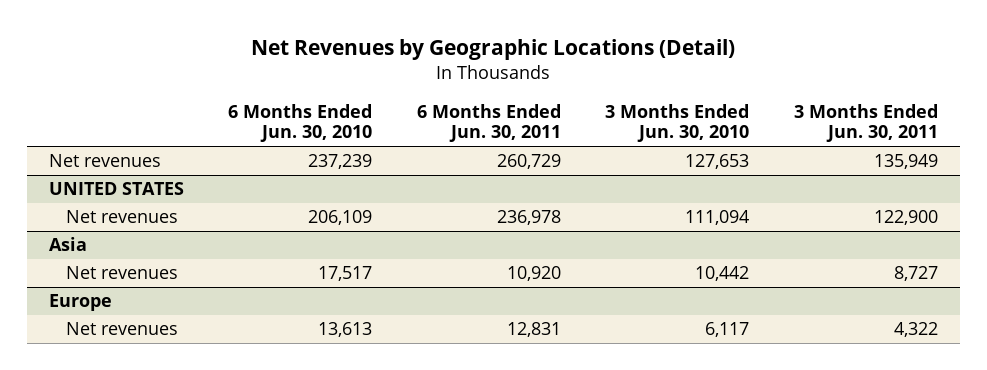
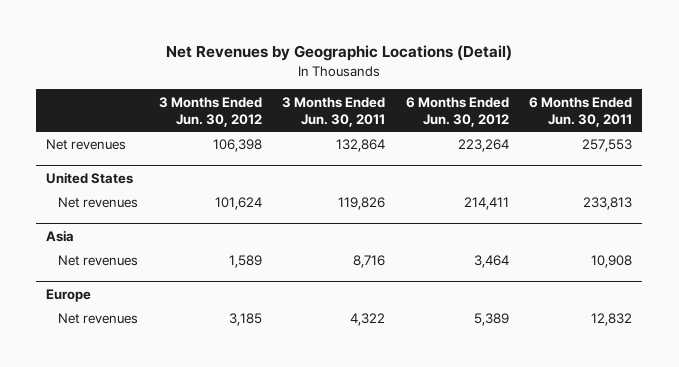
- | 6 Months Ended Jun. 30, 2010 | 6 Months Ended Jun. 30, 2011 | 3 Months Ended Jun. 30, 2010 | 3 Months Ended Jun. 30, 2011
+ | 3 Months Ended Jun. 30, 2012 | 3 Months Ended Jun. 30, 2011 | 6 Months Ended Jun. 30, 2012 | 6 Months Ended Jun. 30, 2011
- Net revenues | 237,239 | 260,729 | 127,653 | 135,949
- UNITED STATES
- Net revenues | 206,109 | 236,978 | 111,094 | 122,900
+ Net revenues | 106,398 | 132,864 | 223,264 | 257,553
+ United States
+ Net revenues | 101,624 | 119,826 | 214,411 | 233,813
@ Asia
- Net revenues | 17,517 | 10,920 | 10,442 | 8,727
+ Net revenues | 1,589 | 8,716 | 3,464 | 10,908
@ Europe
- Net revenues | 13,613 | 12,831 | 6,117 | 4,322
+ Net revenues | 3,185 | 4,322 | 5,389 | 12,832

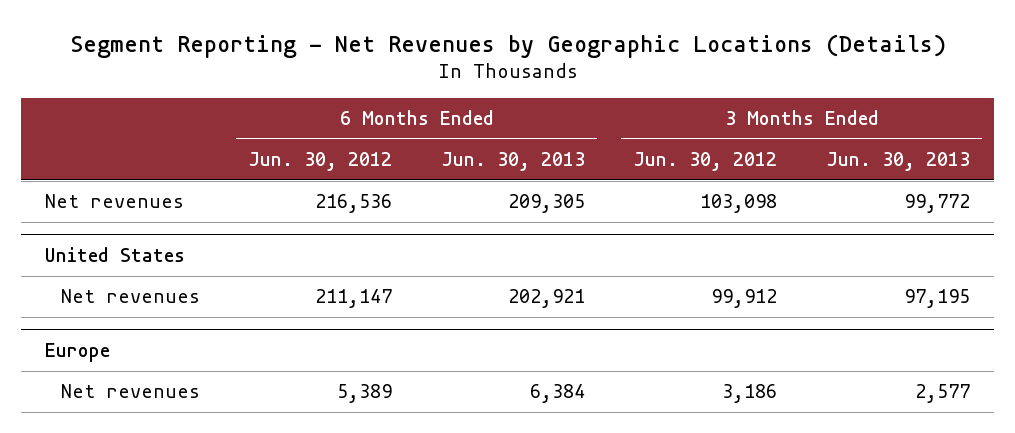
- Net Revenues by Geographic Locations (Detail)
+ Segment Reporting - Net Revenues by Geographic Locations (Details)
- | 3 Months Ended Jun. 30, 2012 | 3 Months Ended Jun. 30, 2011 | 6 Months Ended Jun. 30, 2012 | 6 Months Ended Jun. 30, 2011
+ | 6 Months Ended Jun. 30, 2012 | 6 Months Ended Jun. 30, 2013 | 3 Months Ended Jun. 30, 2012 | 3 Months Ended Jun. 30, 2013
- Net revenues | 106,398 | 132,864 | 223,264 | 257,553
+ Net revenues | 216,536 | 209,305 | 103,098 | 99,772
@ United States
- Net revenues | 101,624 | 119,826 | 214,411 | 233,813
- Asia
- Net revenues | 1,589 | 8,716 | 3,464 | 10,908
@ United States
+ Net revenues | 211,147 | 202,921 | 99,912 | 97,195
@ Europe
- Net revenues | 3,185 | 4,322 | 5,389 | 12,832
+ Net revenues | 5,389 | 6,384 | 3,186 | 2,577

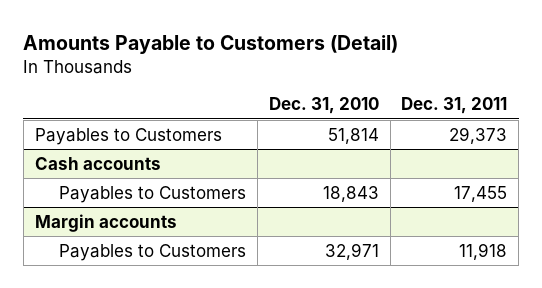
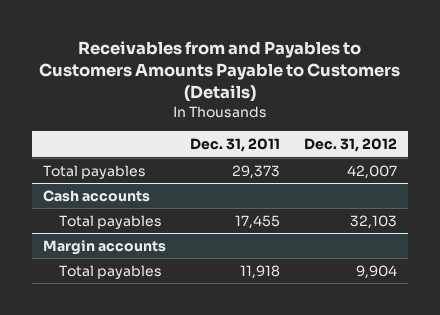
- Amounts Payable to Customers (Detail)
+ Receivables from and Payables to Customers Amounts Payable to Customers (Details)
- | Dec. 31, 2010 | Dec. 31, 2011
+ | Dec. 31, 2011 | Dec. 31, 2012
- Payables to Customers | 51,814 | 29,373
+ Total payables | 29,373 | 42,007
@ Cash accounts
- Payables to Customers | 18,843 | 17,455
+ Total payables | 17,455 | 32,103
@ Margin accounts
- Payables to Customers | 32,971 | 11,918
+ Total payables | 11,918 | 9,904

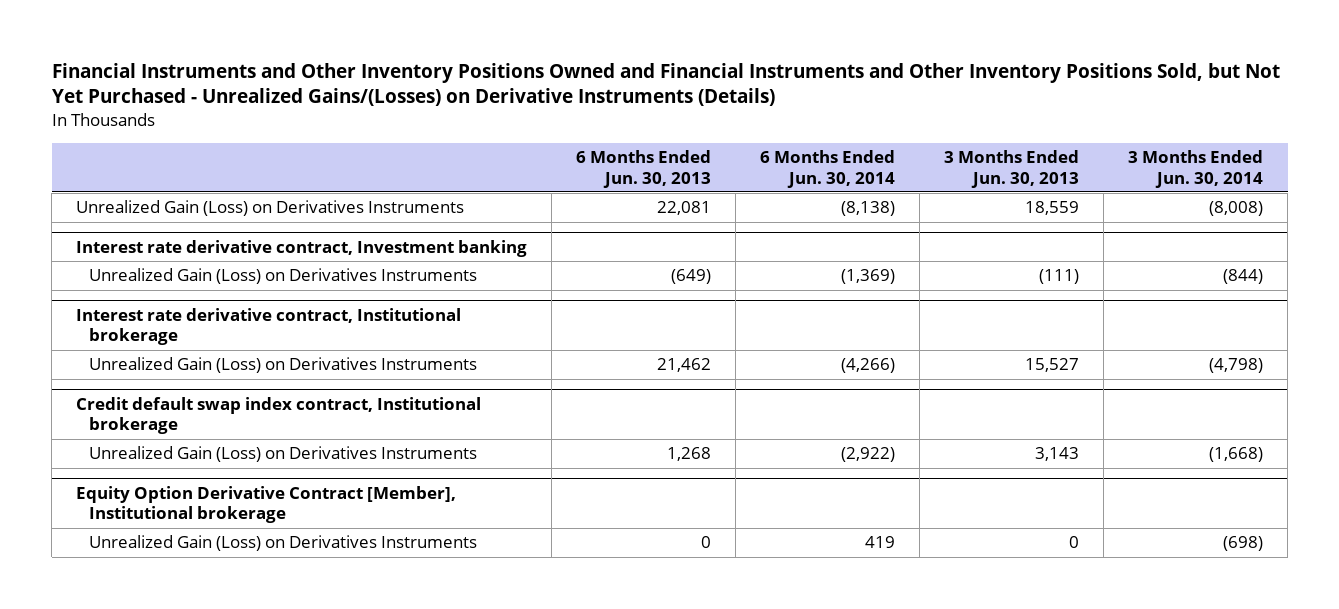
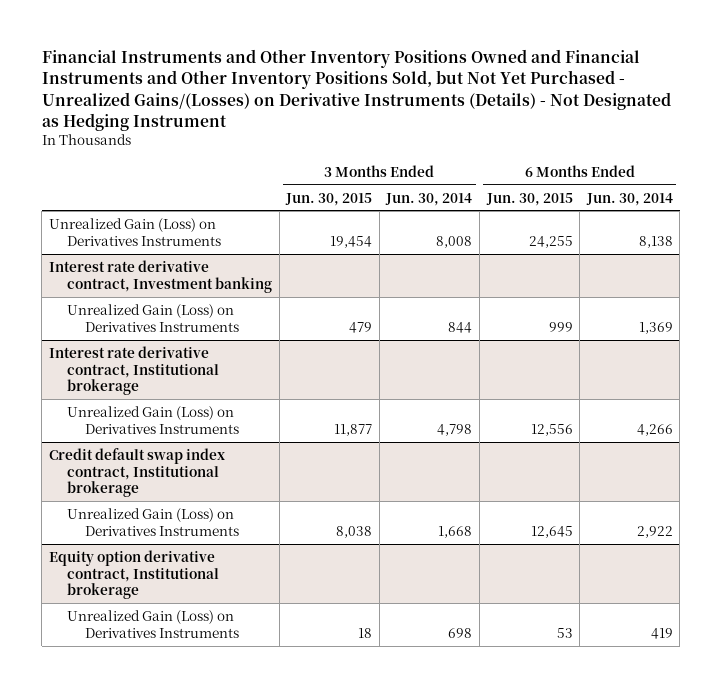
- Financial Instruments and Other Inventory Positions Owned and Financial Instruments and Other Inventory Positions Sold, but Not Yet Purchased - Unrealized Gains/(Losses) on Derivative Instruments (Details)
+ Financial Instruments and Other Inventory Positions Owned and Financial Instruments and Other Inventory Positions Sold, but Not Yet Purchased - Unrealized Gains/(Losses) on Derivative Instruments (Details) - Not Designated as Hedging Instrument
- | 6 Months Ended Jun. 30, 2013 | 6 Months Ended Jun. 30, 2014 | 3 Months Ended Jun. 30, 2013 | 3 Months Ended Jun. 30, 2014
+ | 3 Months Ended Jun. 30, 2015 | 3 Months Ended Jun. 30, 2014 | 6 Months Ended Jun. 30, 2015 | 6 Months Ended Jun. 30, 2014
- Unrealized Gain (Loss) on Derivatives Instruments | 22,081 | (8,138) | 18,559 | (8,008)
+ Unrealized Gain (Loss) on Derivatives Instruments | 19,454 | 8,008 | 24,255 | 8,138
@ Interest rate derivative contract, Investment banking
- Unrealized Gain (Loss) on Derivatives Instruments | (649) | (1,369) | (111) | (844)
+ Unrealized Gain (Loss) on Derivatives Instruments | 479 | 844 | 999 | 1,369
@ Interest rate derivative contract, Institutional brokerage
- Unrealized Gain (Loss) on Derivatives Instruments | 21,462 | (4,266) | 15,527 | (4,798)
+ Unrealized Gain (Loss) on Derivatives Instruments | 11,877 | 4,798 | 12,556 | 4,266
@ Credit default swap index contract, Institutional brokerage
- Unrealized Gain (Loss) on Derivatives Instruments | 1,268 | (2,922) | 3,143 | (1,668)
- Equity Option Derivative Contract [Member], Institutional brokerage
- Unrealized Gain (Loss) on Derivatives Instruments | 0 | 419 | 0 | (698)
@ Credit default swap index contract, Institutional brokerage
+ Unrealized Gain (Loss) on Derivatives Instruments | 8,038 | 1,668 | 12,645 | 2,922
+ Equity option derivative contract, Institutional brokerage
+ Unrealized Gain (Loss) on Derivatives Instruments | 18 | 698 | 53 | 419

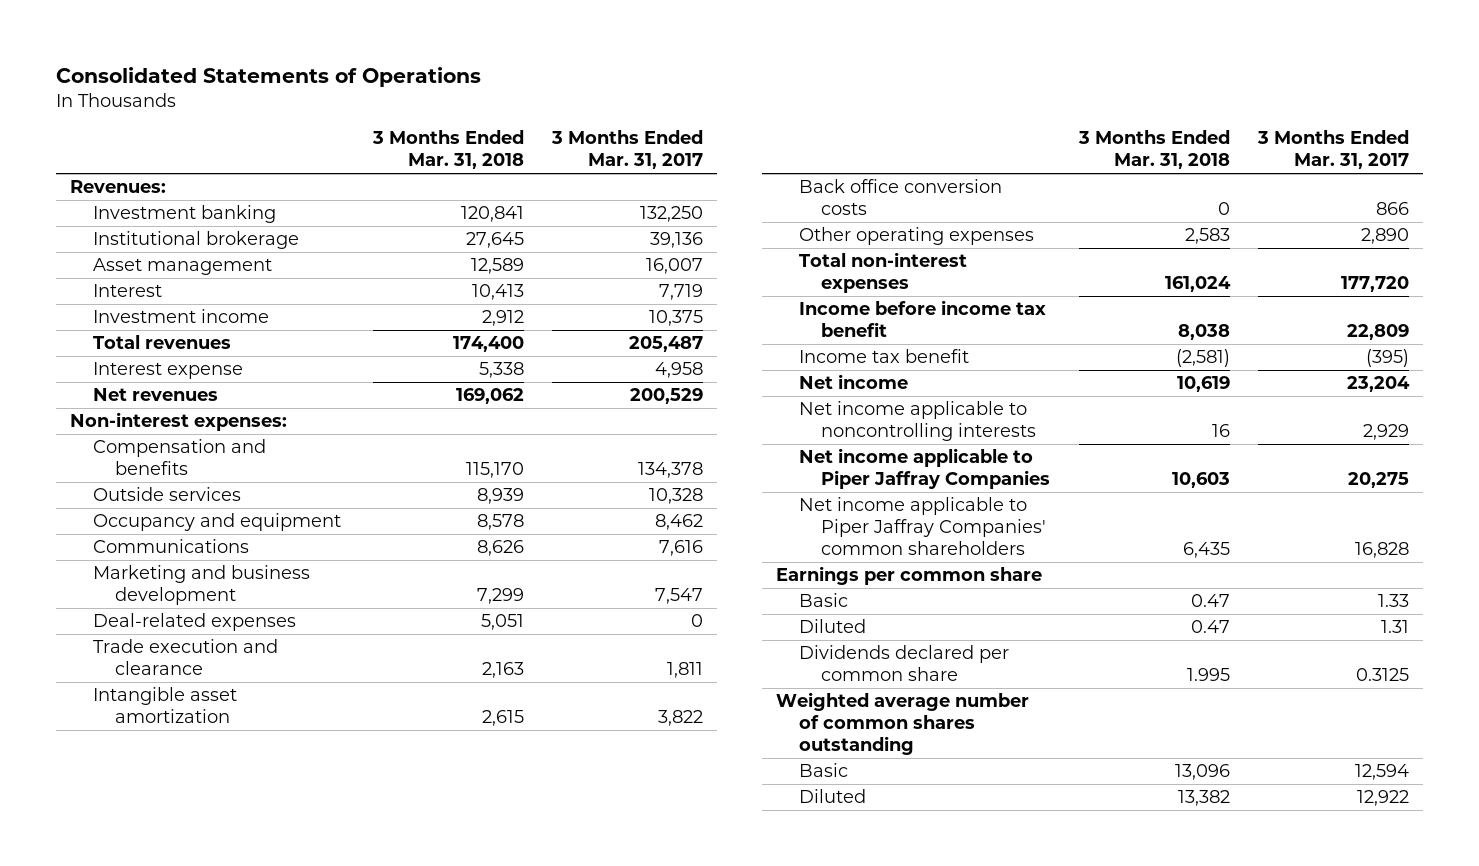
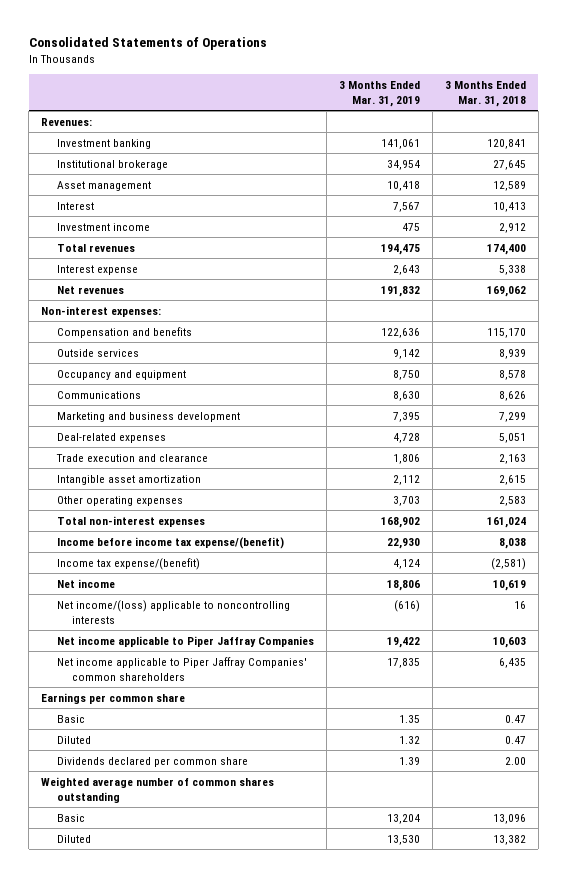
- | 3 Months Ended Mar. 31, 2018 | 3 Months Ended Mar. 31, 2017
+ | 3 Months Ended Mar. 31, 2019 | 3 Months Ended Mar. 31, 2018
- Back office conversion costs | 0 | 866
- Income before income tax benefit | 8,038 | 22,809
- Income tax benefit | (2,581) | (395)
+ Income before income tax expense/(benefit) | 22,930 | 8,038
+ Income tax expense/(benefit) | 4,124 | (2,581)
- Net income applicable to noncontrolling interests | 16 | 2,929
+ Net income/(loss) applicable to noncontrolling interests | (616) | 16
- Dividends declared per common share | 1.995 | 0.3125
+ Dividends declared per common share | 1.39 | 2.00

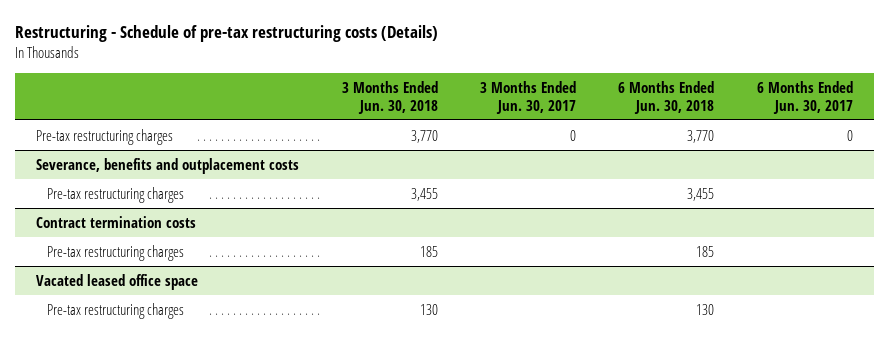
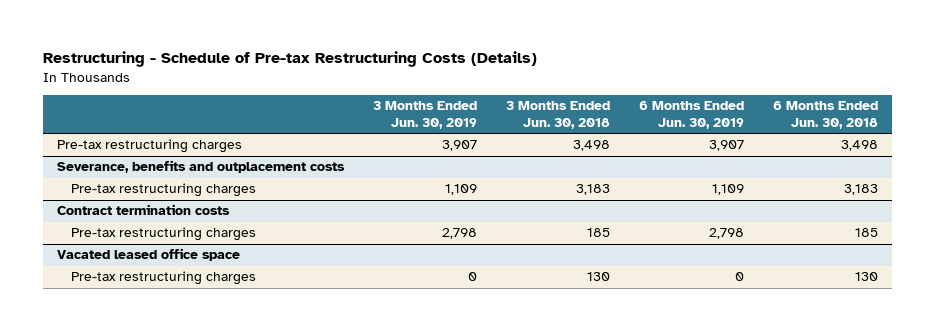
- Restructuring - Schedule of pre-tax restructuring costs (Details)
+ Restructuring - Schedule of Pre-tax Restructuring Costs (Details)
- | 3 Months Ended Jun. 30, 2018 | 3 Months Ended Jun. 30, 2017 | 6 Months Ended Jun. 30, 2018 | 6 Months Ended Jun. 30, 2017
+ | 3 Months Ended Jun. 30, 2019 | 3 Months Ended Jun. 30, 2018 | 6 Months Ended Jun. 30, 2019 | 6 Months Ended Jun. 30, 2018
- Pre-tax restructuring charges | 3,770 | 0 | 3,770 | 0
+ Pre-tax restructuring charges | 3,907 | 3,498 | 3,907 | 3,498
@ Severance, benefits and outplacement costs
- Pre-tax restructuring charges | 3,455 | | 3,455 |
+ Pre-tax restructuring charges | 1,109 | 3,183 | 1,109 | 3,183

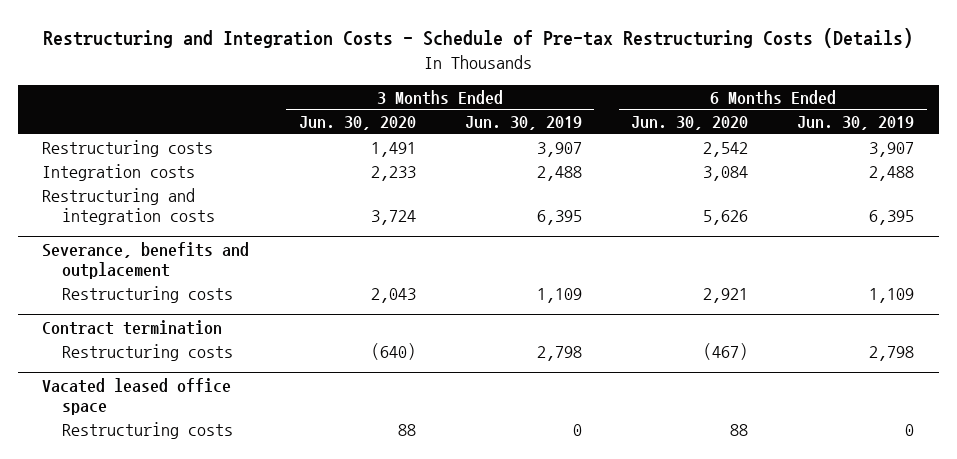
- Restructuring - Schedule of Pre-tax Restructuring Costs (Details)
+ Restructuring and Integration Costs - Schedule of Pre-tax Restructuring Costs (Details)
- | 3 Months Ended Jun. 30, 2019 | 3 Months Ended Jun. 30, 2018 | 6 Months Ended Jun. 30, 2019 | 6 Months Ended Jun. 30, 2018
+ | 3 Months Ended Jun. 30, 2020 | 3 Months Ended Jun. 30, 2019 | 6 Months Ended Jun. 30, 2020 | 6 Months Ended Jun. 30, 2019
- Pre-tax restructuring charges | 3,907 | 3,498 | 3,907 | 3,498
- Severance, benefits and outplacement costs
- Pre-tax restructuring charges | 1,109 | 3,183 | 1,109 | 3,183
- Contract termination costs
- Pre-tax restructuring charges | 2,798 | 185 | 2,798 | 185
+ Restructuring costs | 1,491 | 3,907 | 2,542 | 3,907
+ Integration costs | 2,233 | 2,488 | 3,084 | 2,488
+ Restructuring and integration costs | 3,724 | 6,395 | 5,626 | 6,395
+ Severance, benefits and outplacement
+ Restructuring costs | 2,043 | 1,109 | 2,921 | 1,109
+ Contract termination
+ Restructuring costs | (640) | 2,798 | (467) | 2,798
@ Vacated leased office space
- Pre-tax restructuring charges | 0 | 130 | 0 | 130
+ Restructuring costs | 88 | 0 | 88 | 0

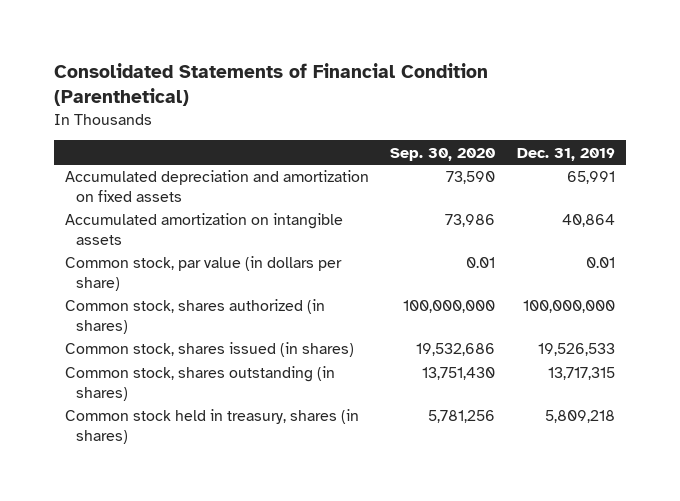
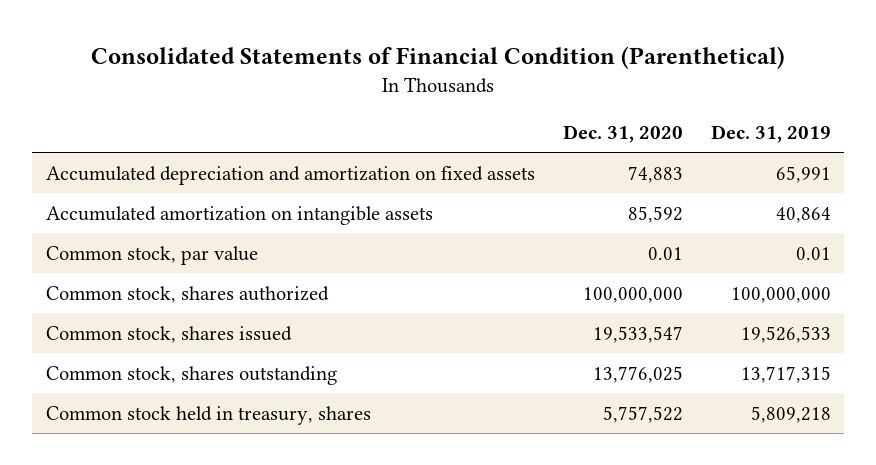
- | Sep. 30, 2020 | Dec. 31, 2019
+ | Dec. 31, 2020 | Dec. 31, 2019
- Common stock, par value (in dollars per share) | 0.01 | 0.01
- Common stock, shares authorized (in shares) | 100,000,000 | 100,000,000
- Common stock, shares issued (in shares) | 19,532,686 | 19,526,533
- Common stock, shares outstanding (in shares) | 13,751,430 | 13,717,315
- Common stock held in treasury, shares (in shares) | 5,781,256 | 5,809,218
+ Common stock, par value | 0.01 | 0.01
+ Common stock, shares authorized | 100,000,000 | 100,000,000
+ Common stock, shares issued | 19,533,547 | 19,526,533
+ Common stock, shares outstanding | 13,776,025 | 13,717,315
+ Common stock held in treasury, shares | 5,757,522 | 5,809,218

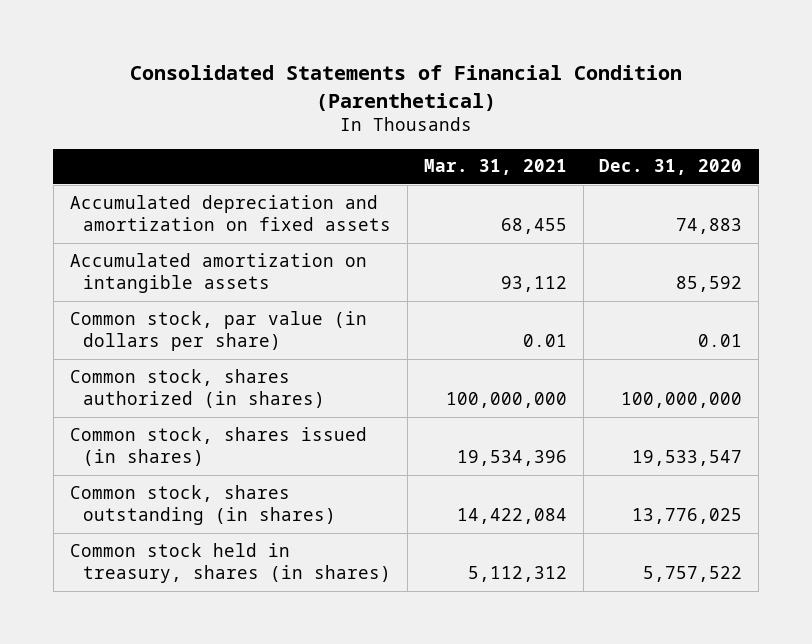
- | Dec. 31, 2020 | Dec. 31, 2019
+ | Mar. 31, 2021 | Dec. 31, 2020
- Common stock, par value | 0.01 | 0.01
- Common stock, shares authorized | 100,000,000 | 100,000,000
- Common stock, shares issued | 19,533,547 | 19,526,533
- Common stock, shares outstanding | 13,776,025 | 13,717,315
- Common stock held in treasury, shares | 5,757,522 | 5,809,218
+ Common stock, par value (in dollars per share) | 0.01 | 0.01
+ Common stock, shares authorized (in shares) | 100,000,000 | 100,000,000
+ Common stock, shares issued (in shares) | 19,534,396 | 19,533,547
+ Common stock, shares outstanding (in shares) | 14,422,084 | 13,776,025
+ Common stock held in treasury, shares (in shares) | 5,112,312 | 5,757,522

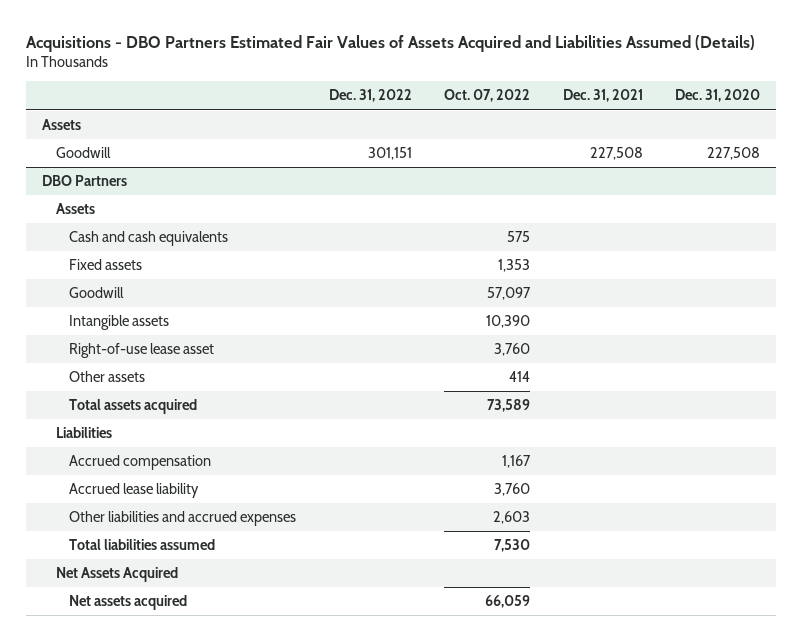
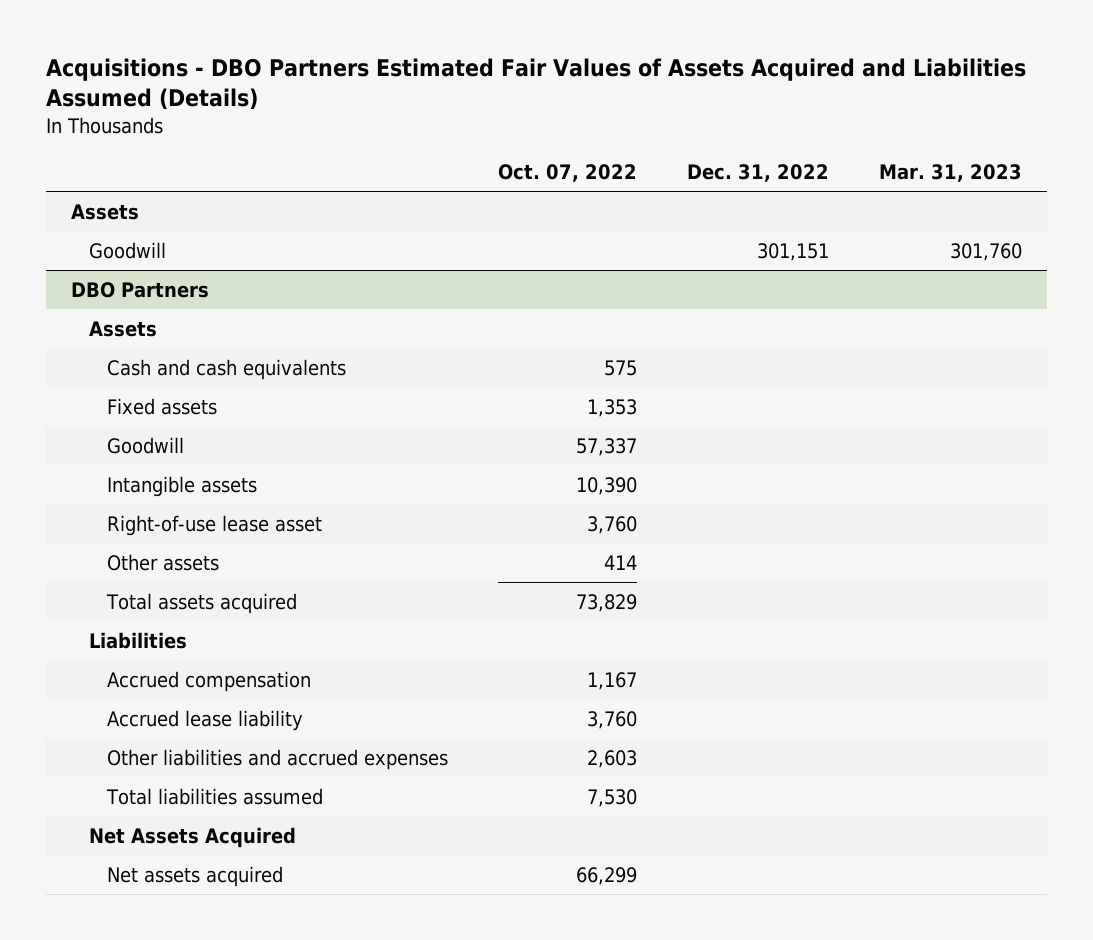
- | Dec. 31, 2022 | Oct. 07, 2022 | Dec. 31, 2021 | Dec. 31, 2020
+ | Oct. 07, 2022 | Dec. 31, 2022 | Mar. 31, 2023
@ DBO Partners
- Goodwill | | 57,097 | |
+ Goodwill | 57,337 | |
- Total assets acquired | | 73,589 | |
+ Total assets acquired | 73,829 | |
- Net assets acquired | | 66,059 | |
+ Net assets acquired | 66,299 | |

